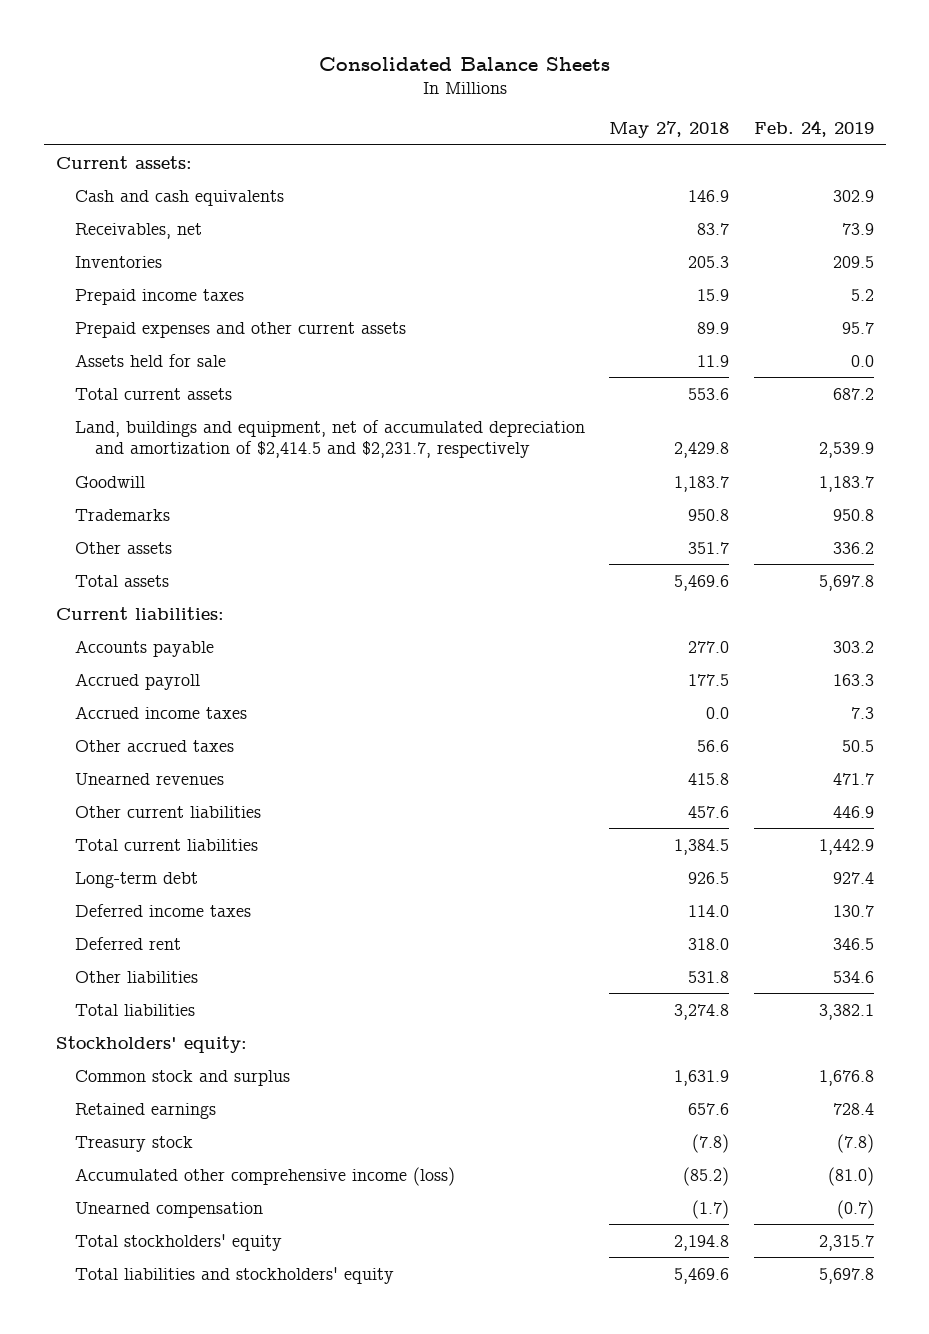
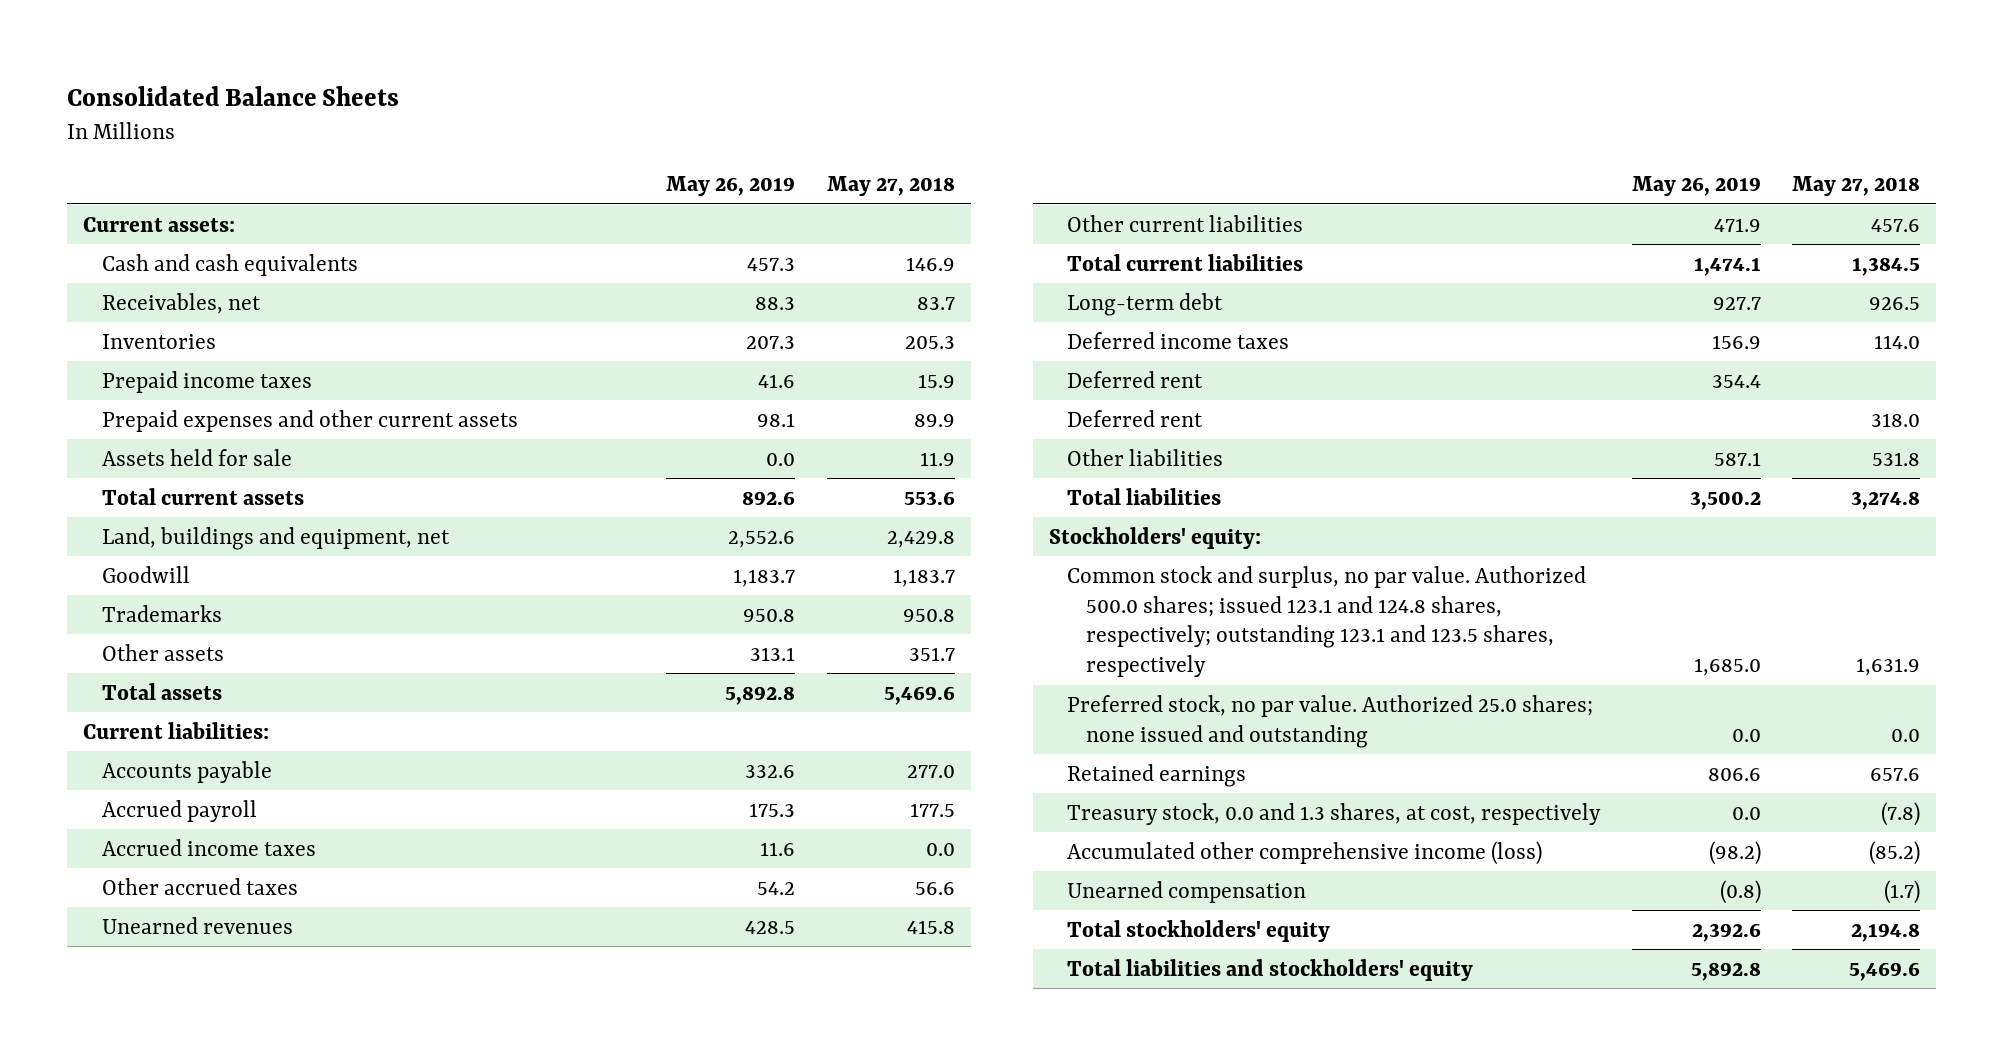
- | May 27, 2018 | Feb. 24, 2019
+ | May 26, 2019 | May 27, 2018
- Land, buildings and equipment, net of accumulated depreciation and amortization of $2,414.5 and $2,231.7, respectively | 2,429.8 | 2,539.9
+ Land, buildings and equipment, net | 2,552.6 | 2,429.8
+ Deferred rent | 354.4 |
- Common stock and surplus | 1,631.9 | 1,676.8
+ Common stock and surplus, no par value. Authorized 500.0 shares; issued 123.1 and 124.8 shares, respectively; outstanding 123.1 and 123.5 shares, respectively | 1,685.0 | 1,631.9
+ Preferred stock, no par value. Authorized 25.0 shares; none issued and outstanding | 0.0 | 0.0
- Treasury stock | (7.8) | (7.8)
+ Treasury stock, 0.0 and 1.3 shares, at cost, respectively | 0.0 | (7.8)

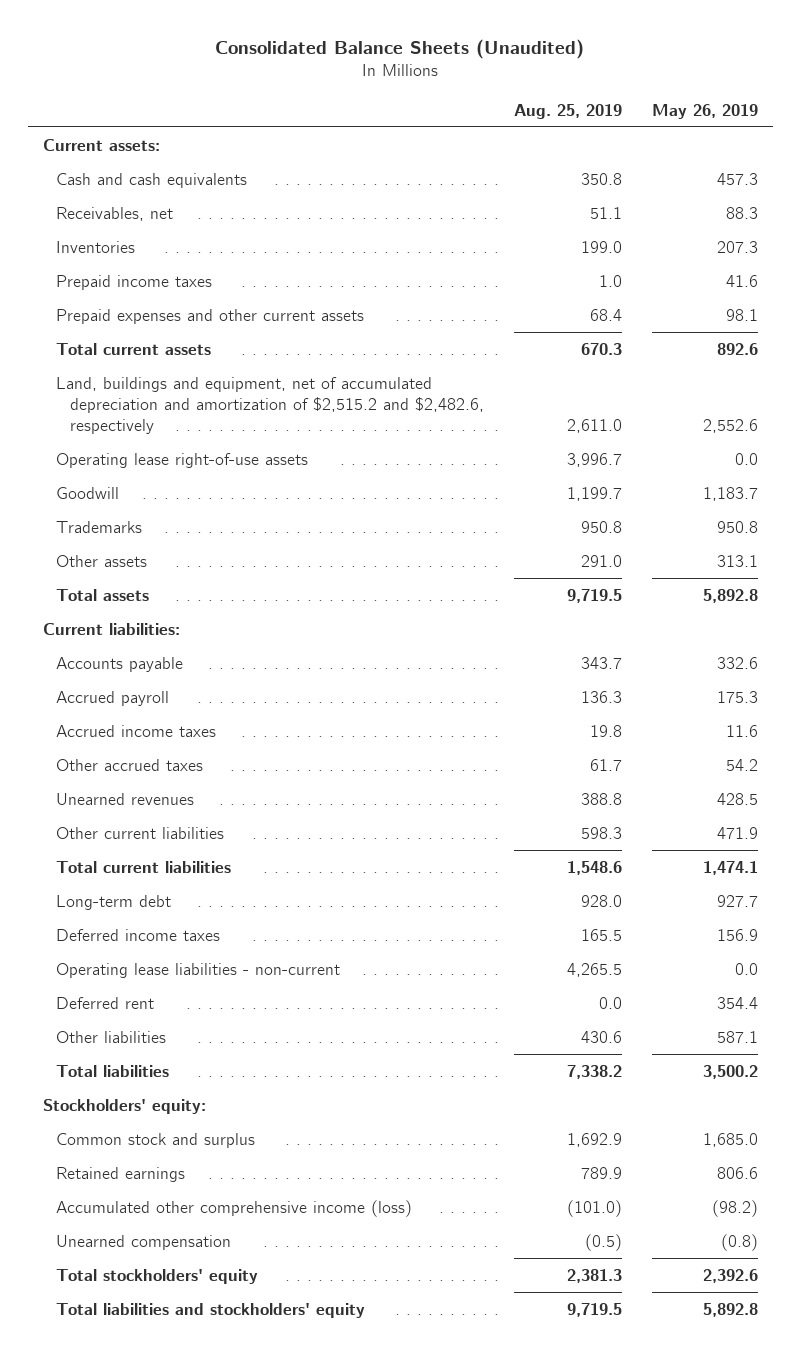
- Consolidated Balance Sheets
+ Consolidated Balance Sheets (Unaudited)
- | May 26, 2019 | May 27, 2018
+ | Aug. 25, 2019 | May 26, 2019
- Assets held for sale | 0.0 | 11.9
- Land, buildings and equipment, net | 2,552.6 | 2,429.8
+ Land, buildings and equipment, net of accumulated depreciation and amortization of $2,515.2 and $2,482.6, respectively | 2,611.0 | 2,552.6
+ Operating lease right-of-use assets | 3,996.7 | 0.0
+ Operating lease liabilities - non-current | 4,265.5 | 0.0
- Deferred rent | | 318.0
- Common stock and surplus, no par value. Authorized 500.0 shares; issued 123.1 and 124.8 shares, respectively; outstanding 123.1 and 123.5 shares, respectively | 1,685.0 | 1,631.9
- Preferred stock, no par value. Authorized 25.0 shares; none issued and outstanding | 0.0 | 0.0
+ Common stock and surplus | 1,692.9 | 1,685.0
- Treasury stock, 0.0 and 1.3 shares, at cost, respectively | 0.0 | (7.8)

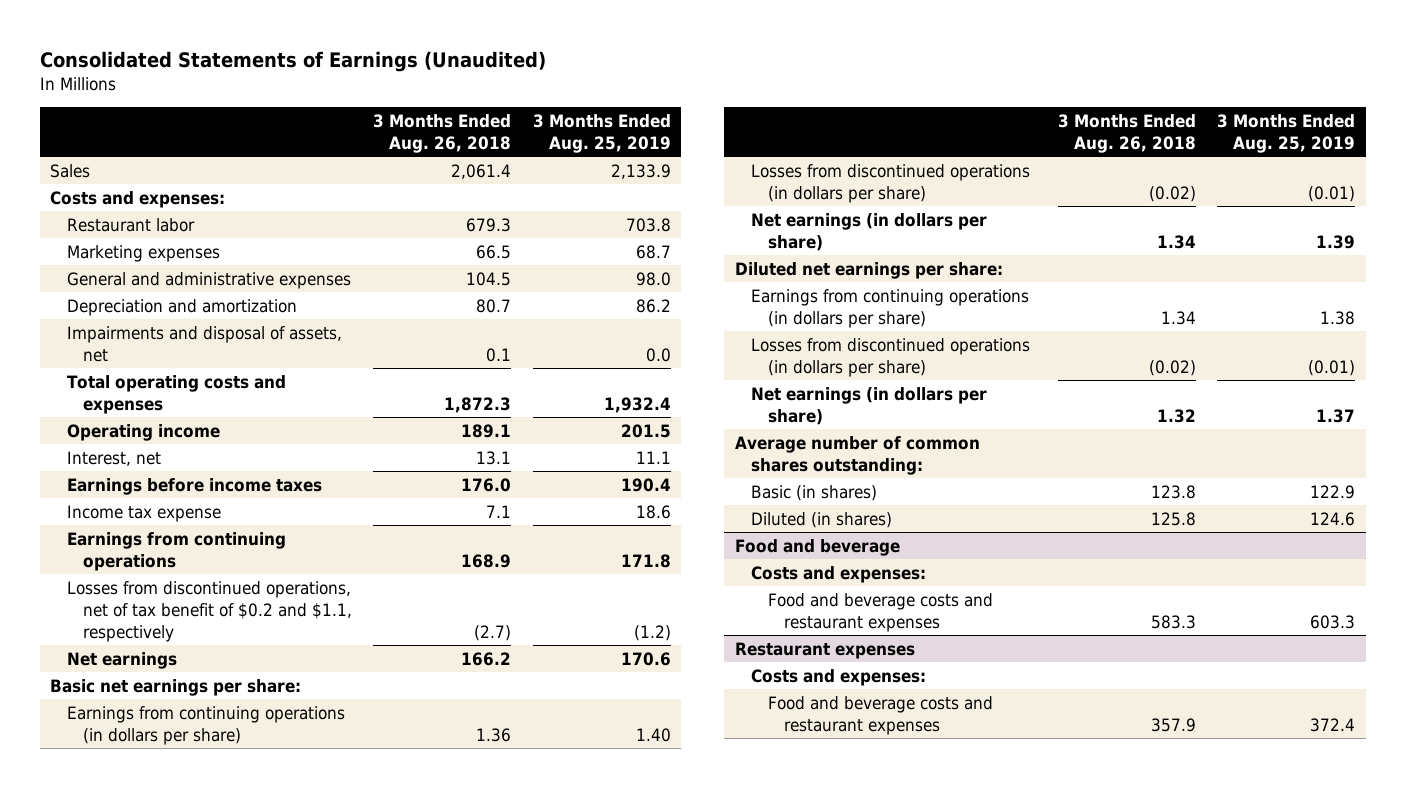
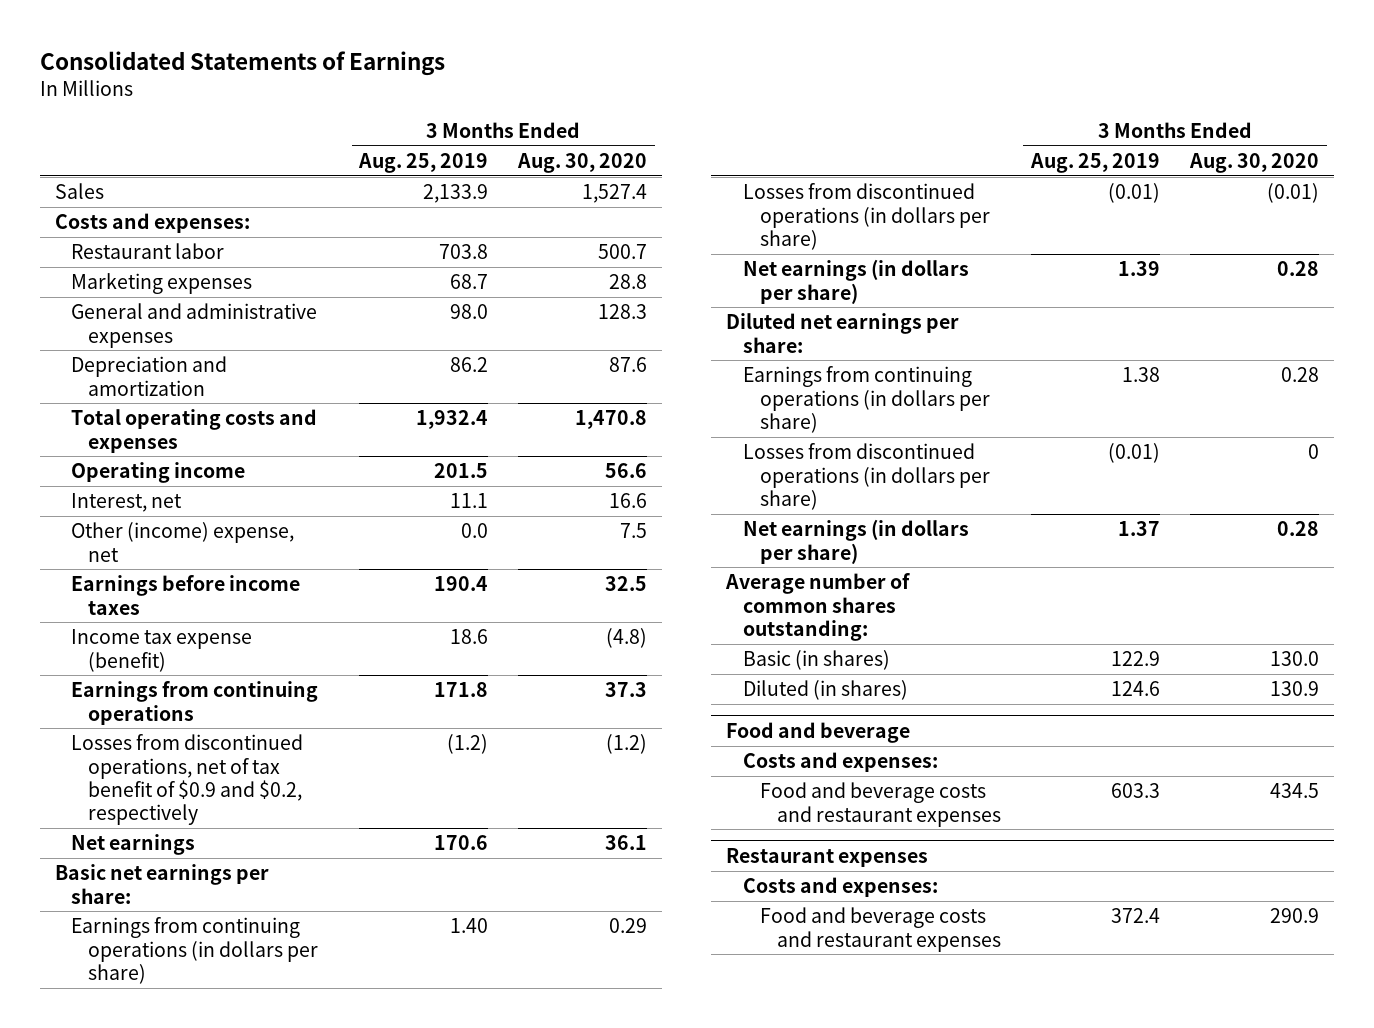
- Consolidated Statements of Earnings (Unaudited)
+ Consolidated Statements of Earnings
- | 3 Months Ended Aug. 26, 2018 | 3 Months Ended Aug. 25, 2019
+ | 3 Months Ended Aug. 25, 2019 | 3 Months Ended Aug. 30, 2020
- Impairments and disposal of assets, net | 0.1 | 0.0
+ Other (income) expense, net | 0.0 | 7.5
- Income tax expense | 7.1 | 18.6
+ Income tax expense (benefit) | 18.6 | (4.8)
- Losses from discontinued operations, net of tax benefit of $0.2 and $1.1, respectively | (2.7) | (1.2)
+ Losses from discontinued operations, net of tax benefit of $0.9 and $0.2, respectively | (1.2) | (1.2)

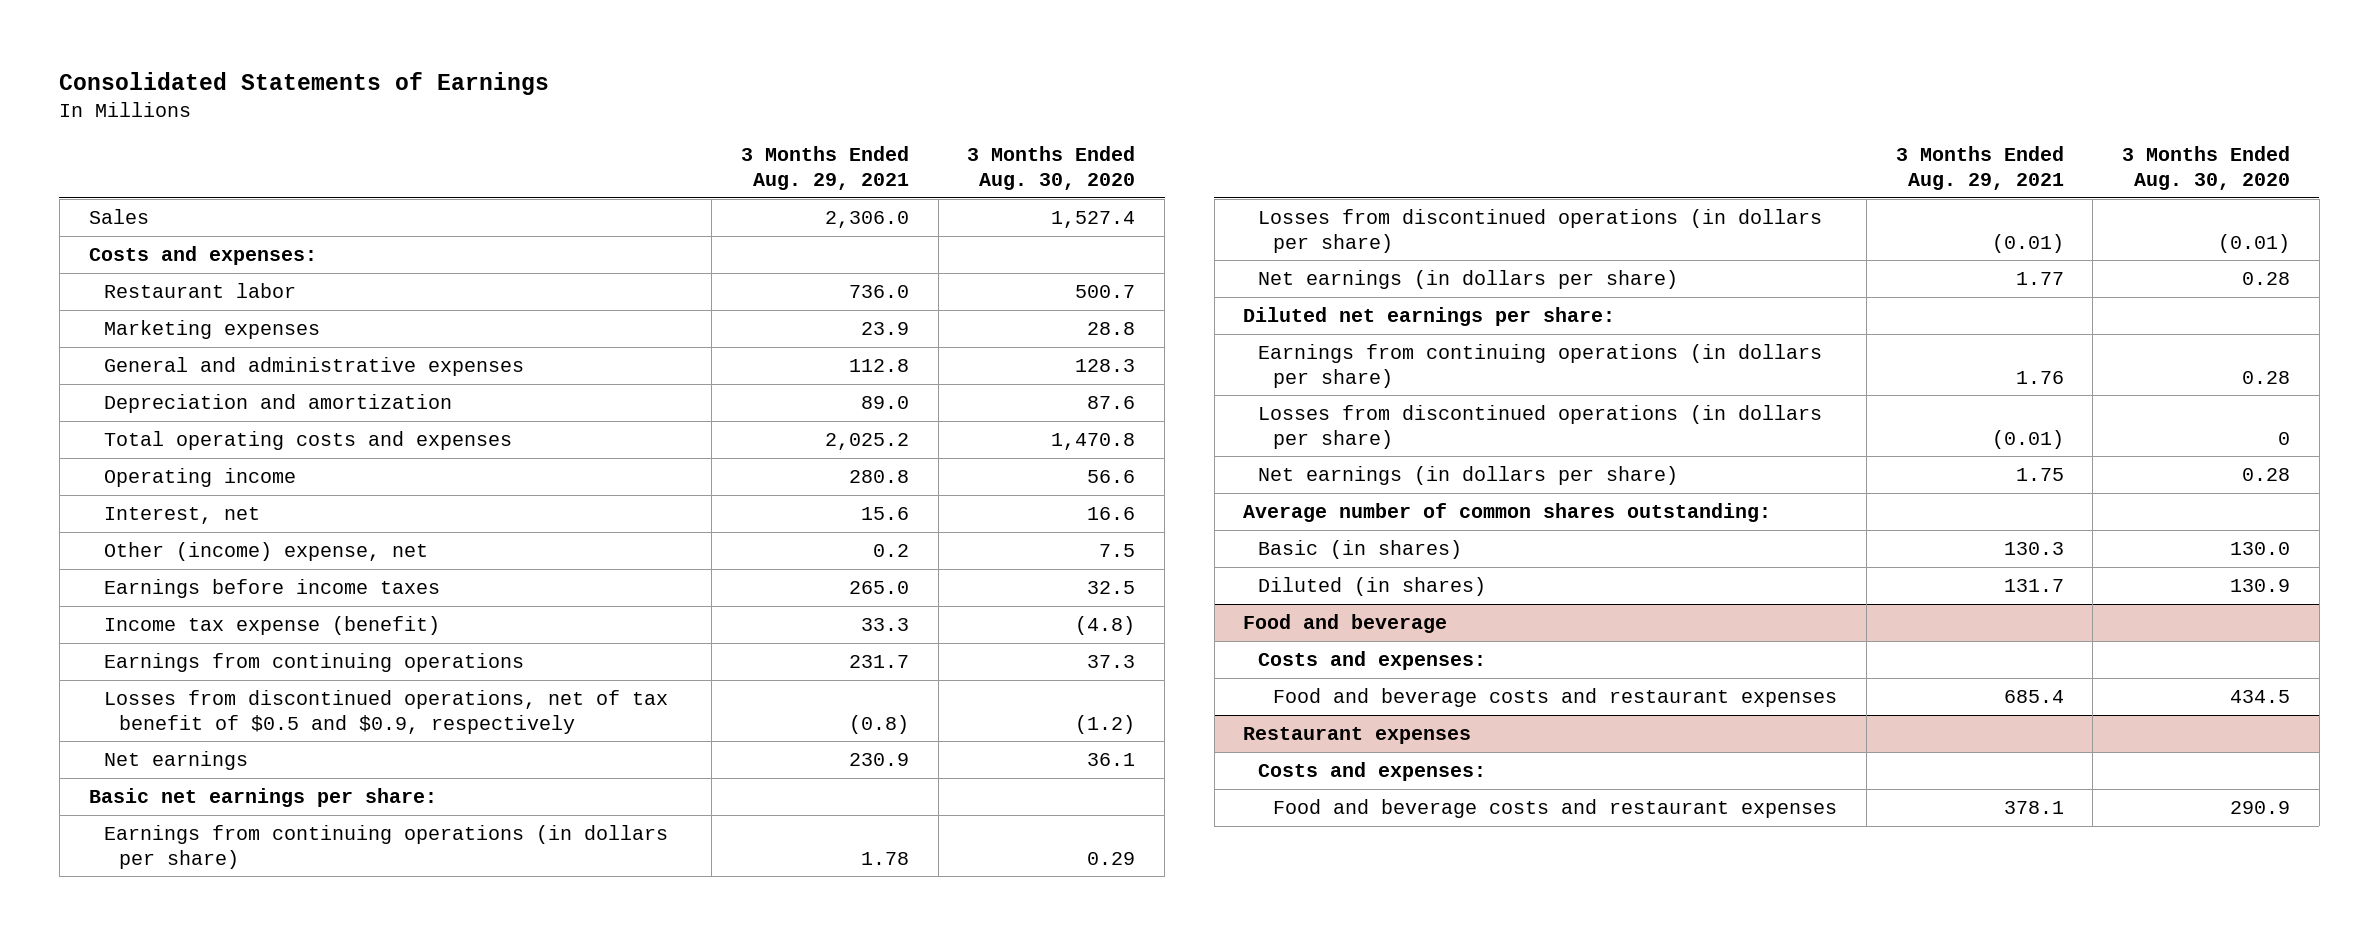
- | 3 Months Ended Aug. 25, 2019 | 3 Months Ended Aug. 30, 2020
+ | 3 Months Ended Aug. 29, 2021 | 3 Months Ended Aug. 30, 2020
- Losses from discontinued operations, net of tax benefit of $0.9 and $0.2, respectively | (1.2) | (1.2)
+ Losses from discontinued operations, net of tax benefit of $0.5 and $0.9, respectively | (0.8) | (1.2)

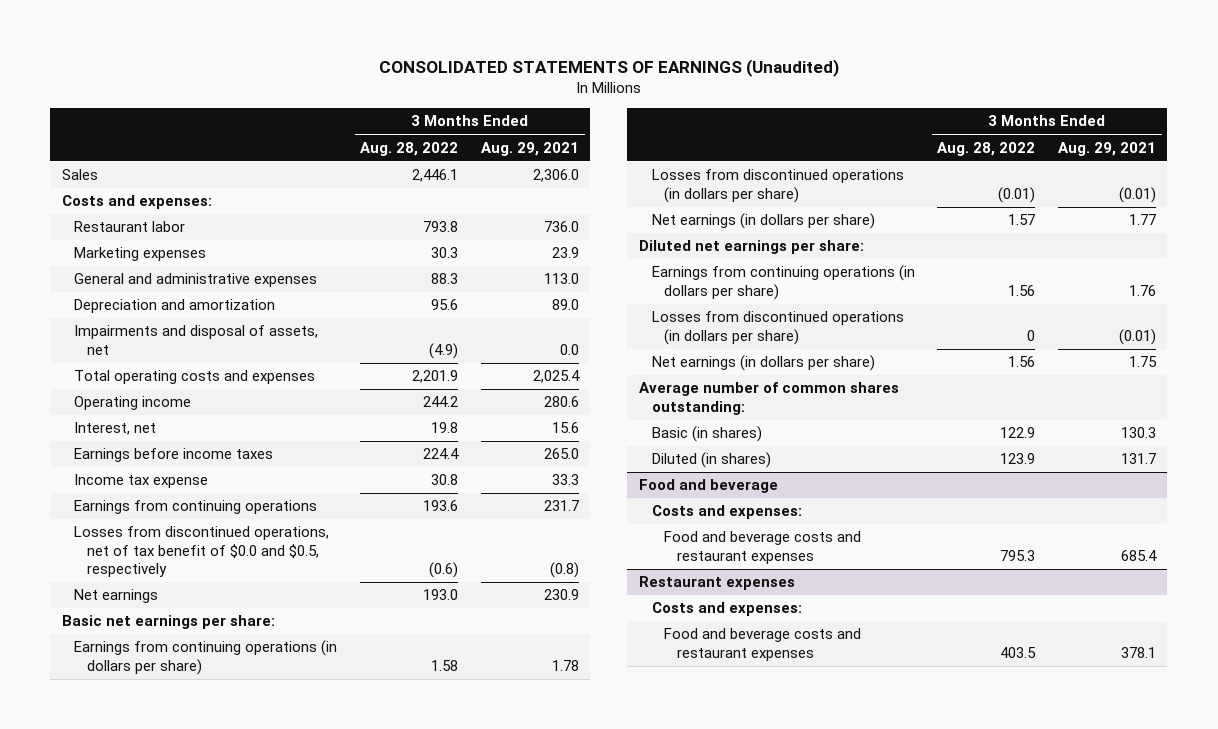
- Consolidated Statements of Earnings
+ CONSOLIDATED STATEMENTS OF EARNINGS (Unaudited)
- | 3 Months Ended Aug. 29, 2021 | 3 Months Ended Aug. 30, 2020
+ | 3 Months Ended Aug. 28, 2022 | 3 Months Ended Aug. 29, 2021
- General and administrative expenses | 112.8 | 128.3
+ General and administrative expenses | 88.3 | 113.0
- Total operating costs and expenses | 2,025.2 | 1,470.8
- Operating income | 280.8 | 56.6
+ Impairments and disposal of assets, net | (4.9) | 0.0
+ Total operating costs and expenses | 2,201.9 | 2,025.4
+ Operating income | 244.2 | 280.6
- Other (income) expense, net | 0.2 | 7.5
- Income tax expense (benefit) | 33.3 | (4.8)
+ Income tax expense | 30.8 | 33.3
- Losses from discontinued operations, net of tax benefit of $0.5 and $0.9, respectively | (0.8) | (1.2)
+ Losses from discontinued operations, net of tax benefit of $0.0 and $0.5, respectively | (0.6) | (0.8)

